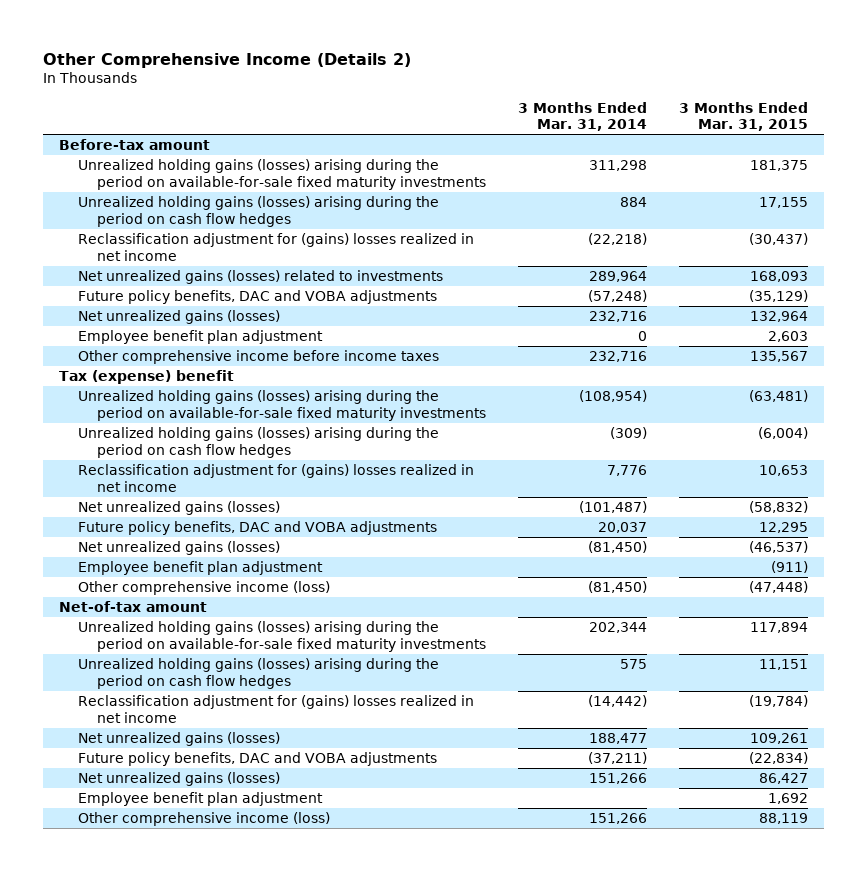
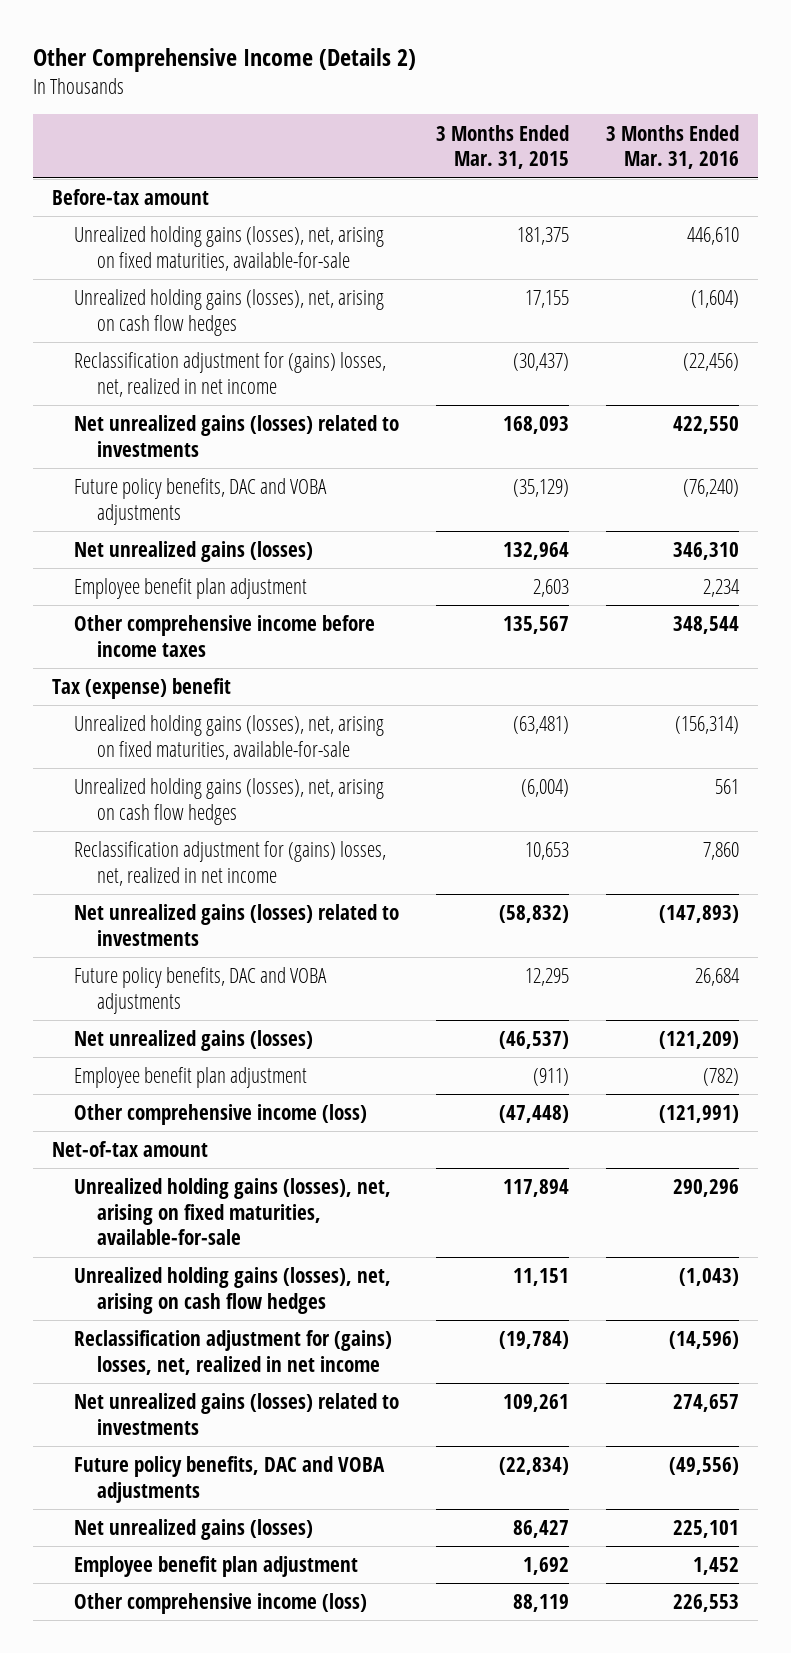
- | 3 Months Ended Mar. 31, 2014 | 3 Months Ended Mar. 31, 2015
+ | 3 Months Ended Mar. 31, 2015 | 3 Months Ended Mar. 31, 2016
- Unrealized holding gains (losses) arising during the period on available-for-sale fixed maturity investments | 311,298 | 181,375
- Unrealized holding gains (losses) arising during the period on cash flow hedges | 884 | 17,155
- Reclassification adjustment for (gains) losses realized in net income | (22,218) | (30,437)
+ Unrealized holding gains (losses), net, arising on fixed maturities, available-for-sale | 181,375 | 446,610
+ Unrealized holding gains (losses), net, arising on cash flow hedges | 17,155 | (1,604)
+ Reclassification adjustment for (gains) losses, net, realized in net income | (30,437) | (22,456)
- Unrealized holding gains (losses) arising during the period on available-for-sale fixed maturity investments | (108,954) | (63,481)
- Unrealized holding gains (losses) arising during the period on cash flow hedges | (309) | (6,004)
- Reclassification adjustment for (gains) losses realized in net income | 7,776 | 10,653
- Net unrealized gains (losses) | (101,487) | (58,832)
+ Unrealized holding gains (losses), net, arising on fixed maturities, available-for-sale | (63,481) | (156,314)
+ Unrealized holding gains (losses), net, arising on cash flow hedges | (6,004) | 561
+ Reclassification adjustment for (gains) losses, net, realized in net income | 10,653 | 7,860
+ Net unrealized gains (losses) related to investments | (58,832) | (147,893)
- Unrealized holding gains (losses) arising during the period on available-for-sale fixed maturity investments | 202,344 | 117,894
- Unrealized holding gains (losses) arising during the period on cash flow hedges | 575 | 11,151
- Reclassification adjustment for (gains) losses realized in net income | (14,442) | (19,784)
- Net unrealized gains (losses) | 188,477 | 109,261
+ Unrealized holding gains (losses), net, arising on fixed maturities, available-for-sale | 117,894 | 290,296
+ Unrealized holding gains (losses), net, arising on cash flow hedges | 11,151 | (1,043)
+ Reclassification adjustment for (gains) losses, net, realized in net income | (19,784) | (14,596)
+ Net unrealized gains (losses) related to investments | 109,261 | 274,657

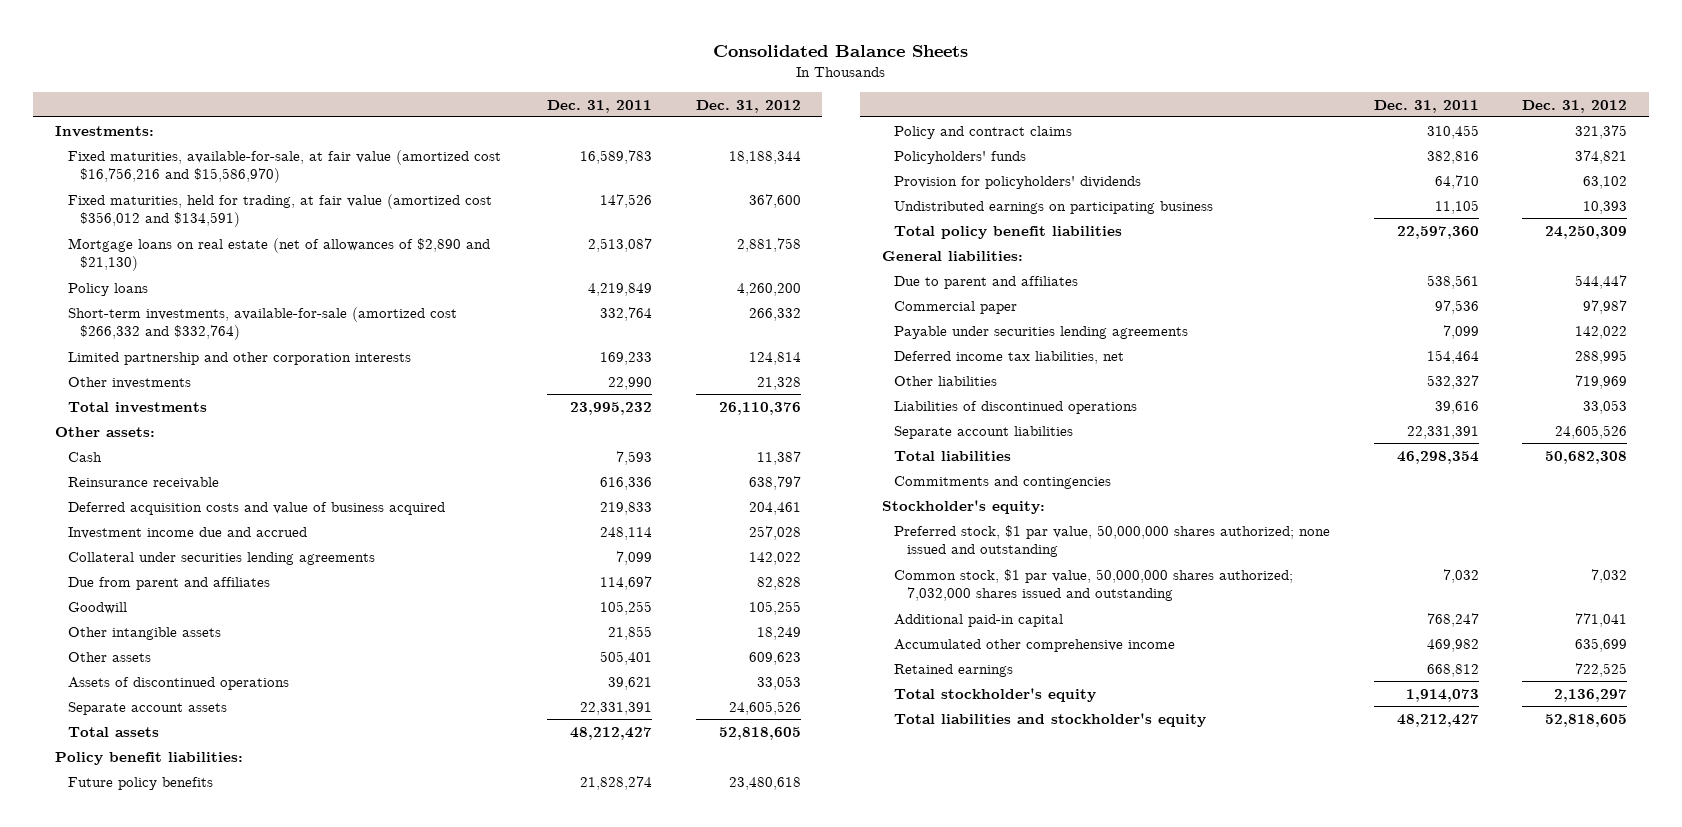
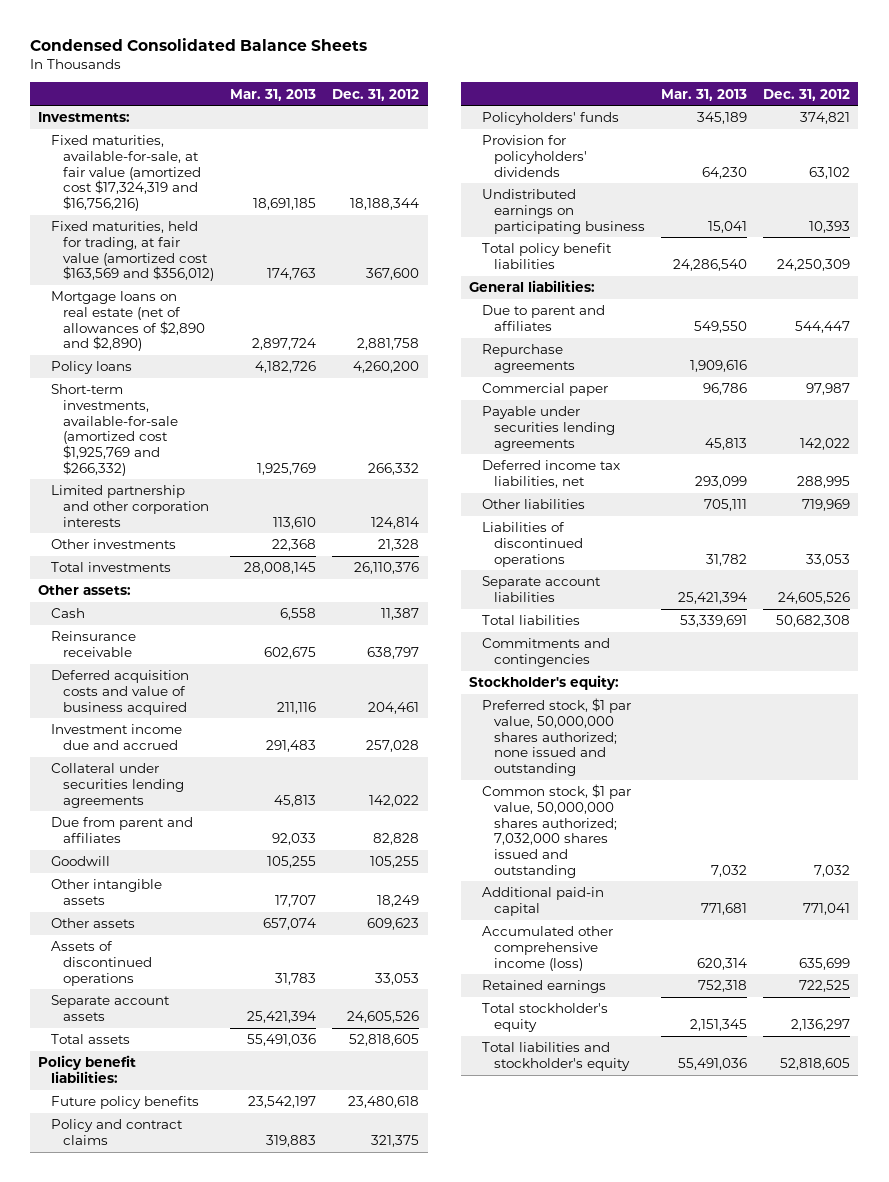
- Consolidated Balance Sheets
+ Condensed Consolidated Balance Sheets
- | Dec. 31, 2011 | Dec. 31, 2012
+ | Mar. 31, 2013 | Dec. 31, 2012
- Fixed maturities, available-for-sale, at fair value (amortized cost $16,756,216 and $15,586,970) | 16,589,783 | 18,188,344
- Fixed maturities, held for trading, at fair value (amortized cost $356,012 and $134,591) | 147,526 | 367,600
- Mortgage loans on real estate (net of allowances of $2,890 and $21,130) | 2,513,087 | 2,881,758
+ Fixed maturities, available-for-sale, at fair value (amortized cost $17,324,319 and $16,756,216) | 18,691,185 | 18,188,344
+ Fixed maturities, held for trading, at fair value (amortized cost $163,569 and $356,012) | 174,763 | 367,600
+ Mortgage loans on real estate (net of allowances of $2,890 and $2,890) | 2,897,724 | 2,881,758
- Short-term investments, available-for-sale (amortized cost $266,332 and $332,764) | 332,764 | 266,332
+ Short-term investments, available-for-sale (amortized cost $1,925,769 and $266,332) | 1,925,769 | 266,332
+ Repurchase agreements | 1,909,616 |
- Accumulated other comprehensive income | 469,982 | 635,699
+ Accumulated other comprehensive income (loss) | 620,314 | 635,699

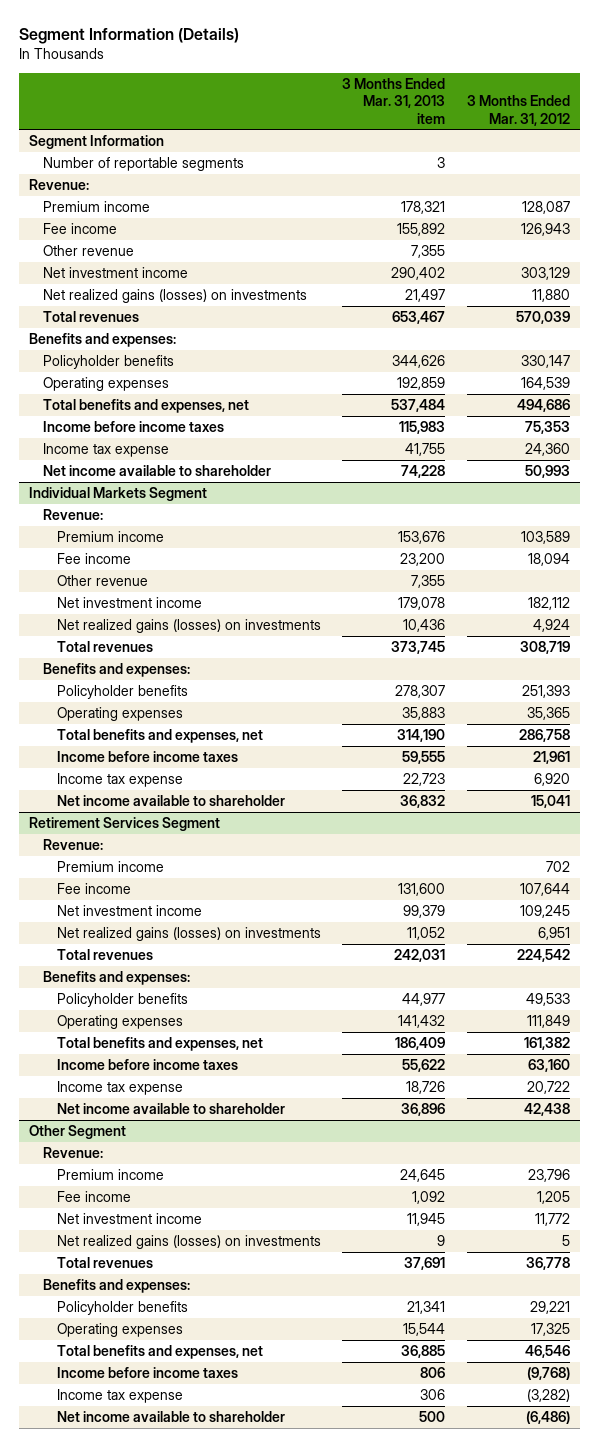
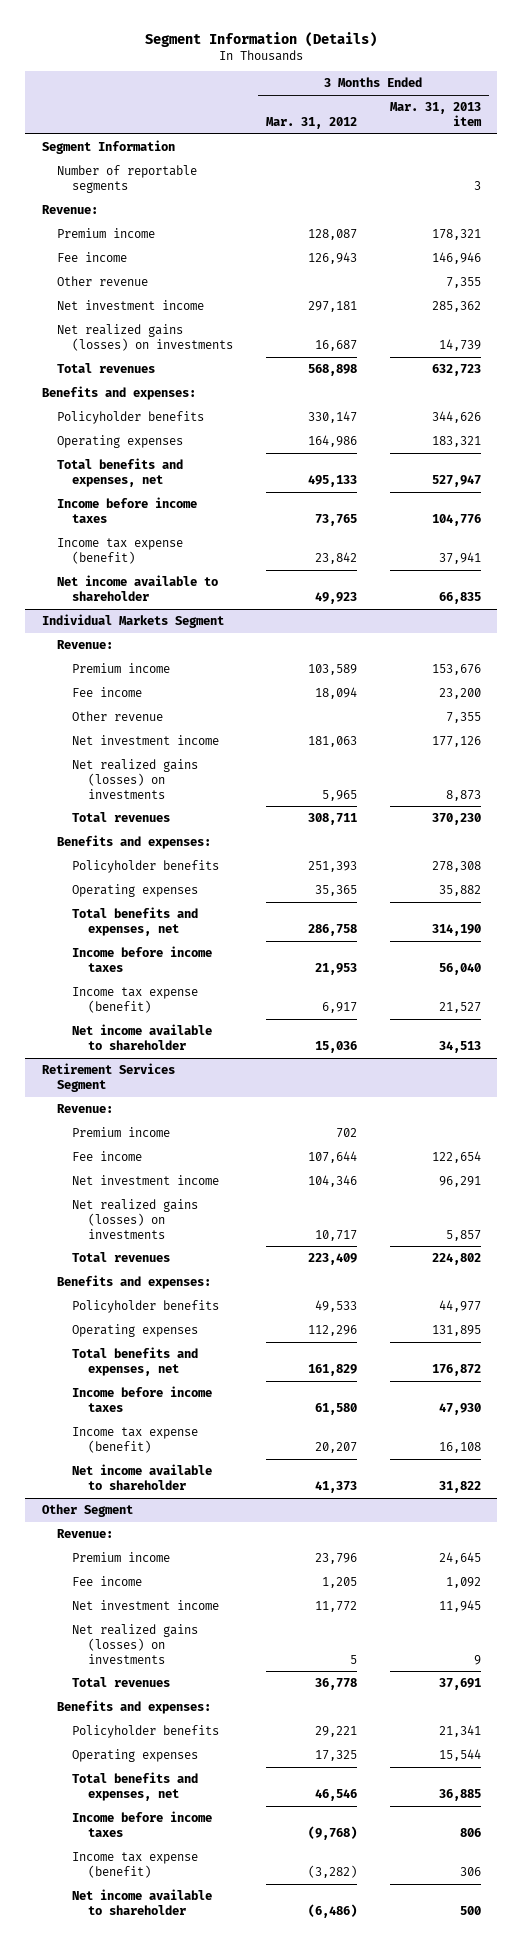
- | 3 Months Ended Mar. 31, 2013 item | 3 Months Ended Mar. 31, 2012
+ | 3 Months Ended Mar. 31, 2012 | 3 Months Ended Mar. 31, 2013 item
- Fee income | 155,892 | 126,943
+ Fee income | 126,943 | 146,946
- Net investment income | 290,402 | 303,129
- Net realized gains (losses) on investments | 21,497 | 11,880
- Total revenues | 653,467 | 570,039
+ Net investment income | 297,181 | 285,362
+ Net realized gains (losses) on investments | 16,687 | 14,739
+ Total revenues | 568,898 | 632,723
- Operating expenses | 192,859 | 164,539
- Total benefits and expenses, net | 537,484 | 494,686
- Income before income taxes | 115,983 | 75,353
- Income tax expense | 41,755 | 24,360
- Net income available to shareholder | 74,228 | 50,993
+ Operating expenses | 164,986 | 183,321
+ Total benefits and expenses, net | 495,133 | 527,947
+ Income before income taxes | 73,765 | 104,776
+ Income tax expense (benefit) | 23,842 | 37,941
+ Net income available to shareholder | 49,923 | 66,835
@ Individual Markets Segment
- Net investment income | 179,078 | 182,112
- Net realized gains (losses) on investments | 10,436 | 4,924
- Total revenues | 373,745 | 308,719
+ Net investment income | 181,063 | 177,126
+ Net realized gains (losses) on investments | 5,965 | 8,873
+ Total revenues | 308,711 | 370,230
- Policyholder benefits | 278,307 | 251,393
- Operating expenses | 35,883 | 35,365
+ Policyholder benefits | 251,393 | 278,308
+ Operating expenses | 35,365 | 35,882
- Income before income taxes | 59,555 | 21,961
- Income tax expense | 22,723 | 6,920
- Net income available to shareholder | 36,832 | 15,041
+ Income before income taxes | 21,953 | 56,040
+ Income tax expense (benefit) | 6,917 | 21,527
+ Net income available to shareholder | 15,036 | 34,513
@ Retirement Services Segment
- Fee income | 131,600 | 107,644
- Net investment income | 99,379 | 109,245
- Net realized gains (losses) on investments | 11,052 | 6,951
- Total revenues | 242,031 | 224,542
+ Fee income | 107,644 | 122,654
+ Net investment income | 104,346 | 96,291
+ Net realized gains (losses) on investments | 10,717 | 5,857
+ Total revenues | 223,409 | 224,802
- Operating expenses | 141,432 | 111,849
- Total benefits and expenses, net | 186,409 | 161,382
- Income before income taxes | 55,622 | 63,160
- Income tax expense | 18,726 | 20,722
- Net income available to shareholder | 36,896 | 42,438
+ Operating expenses | 112,296 | 131,895
+ Total benefits and expenses, net | 161,829 | 176,872
+ Income before income taxes | 61,580 | 47,930
+ Income tax expense (benefit) | 20,207 | 16,108
+ Net income available to shareholder | 41,373 | 31,822
@ Other Segment
- Income tax expense | 306 | (3,282)
+ Income tax expense (benefit) | (3,282) | 306

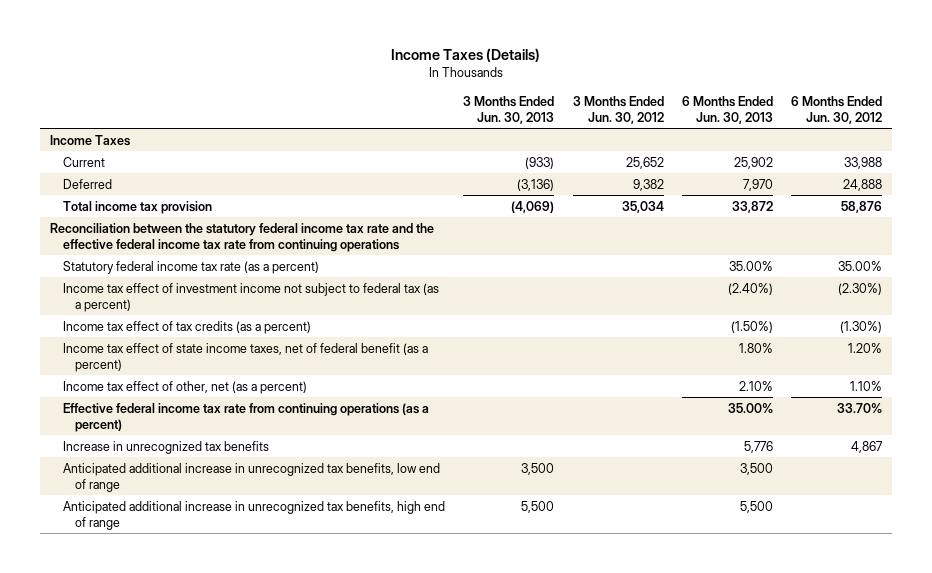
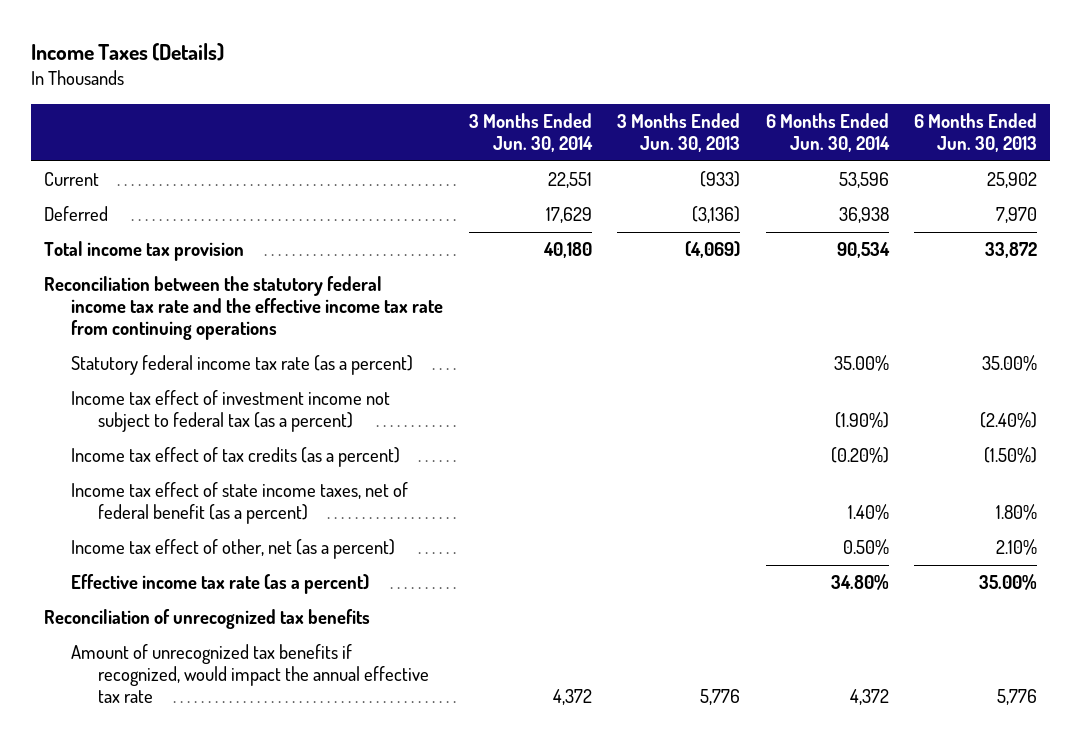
- | 3 Months Ended Jun. 30, 2013 | 3 Months Ended Jun. 30, 2012 | 6 Months Ended Jun. 30, 2013 | 6 Months Ended Jun. 30, 2012
+ | 3 Months Ended Jun. 30, 2014 | 3 Months Ended Jun. 30, 2013 | 6 Months Ended Jun. 30, 2014 | 6 Months Ended Jun. 30, 2013
- Income Taxes
- Reconciliation between the statutory federal income tax rate and the effective federal income tax rate from continuing operations
+ Reconciliation between the statutory federal income tax rate and the effective income tax rate from continuing operations
- Effective federal income tax rate from continuing operations (as a percent) | | | 35.00% | 33.70%
- Increase in unrecognized tax benefits | | | 5,776 | 4,867
- Anticipated additional increase in unrecognized tax benefits, low end of range | 3,500 | | 3,500 |
- Anticipated additional increase in unrecognized tax benefits, high end of range | 5,500 | | 5,500 |
+ Effective income tax rate (as a percent) | | | 34.80% | 35.00%
+ Reconciliation of unrecognized tax benefits
+ Amount of unrecognized tax benefits if recognized, would impact the annual effective tax rate | 4,372 | 5,776 | 4,372 | 5,776

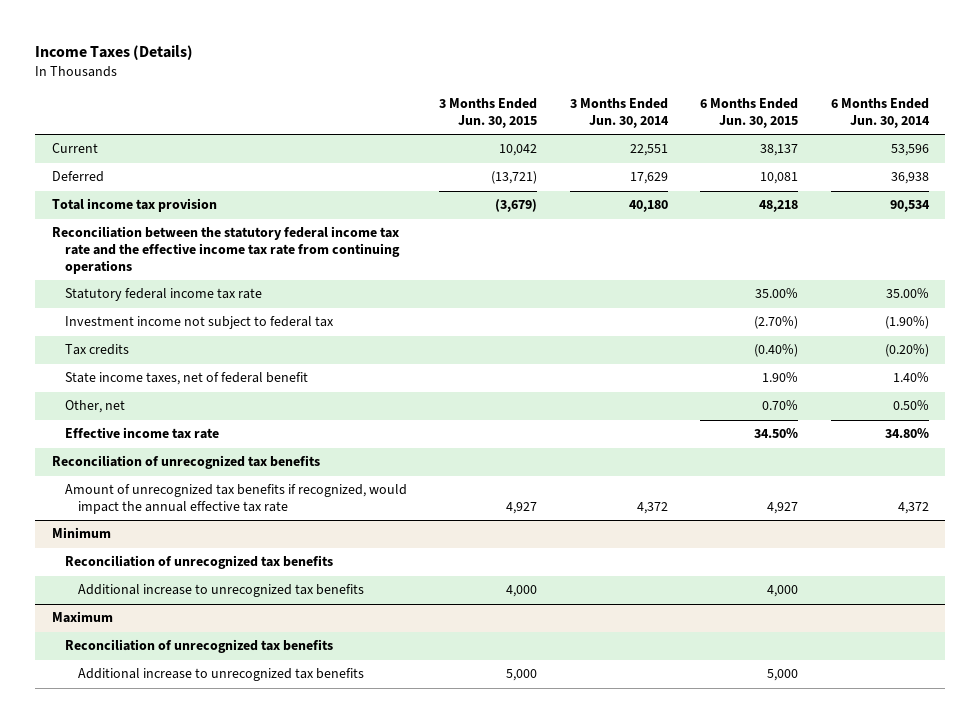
- | 3 Months Ended Jun. 30, 2014 | 3 Months Ended Jun. 30, 2013 | 6 Months Ended Jun. 30, 2014 | 6 Months Ended Jun. 30, 2013
+ | 3 Months Ended Jun. 30, 2015 | 3 Months Ended Jun. 30, 2014 | 6 Months Ended Jun. 30, 2015 | 6 Months Ended Jun. 30, 2014
- Statutory federal income tax rate (as a percent) | | | 35.00% | 35.00%
- Income tax effect of investment income not subject to federal tax (as a percent) | | | (1.90%) | (2.40%)
- Income tax effect of tax credits (as a percent) | | | (0.20%) | (1.50%)
- Income tax effect of state income taxes, net of federal benefit (as a percent) | | | 1.40% | 1.80%
- Income tax effect of other, net (as a percent) | | | 0.50% | 2.10%
- Effective income tax rate (as a percent) | | | 34.80% | 35.00%
+ Statutory federal income tax rate | | | 35.00% | 35.00%
+ Investment income not subject to federal tax | | | (2.70%) | (1.90%)
+ Tax credits | | | (0.40%) | (0.20%)
+ State income taxes, net of federal benefit | | | 1.90% | 1.40%
+ Other, net | | | 0.70% | 0.50%
+ Effective income tax rate | | | 34.50% | 34.80%
+ Minimum
+ Reconciliation of unrecognized tax benefits
+ Additional increase to unrecognized tax benefits | 4,000 | | 4,000 |
+ Maximum
+ Reconciliation of unrecognized tax benefits
+ Additional increase to unrecognized tax benefits | 5,000 | | 5,000 |

